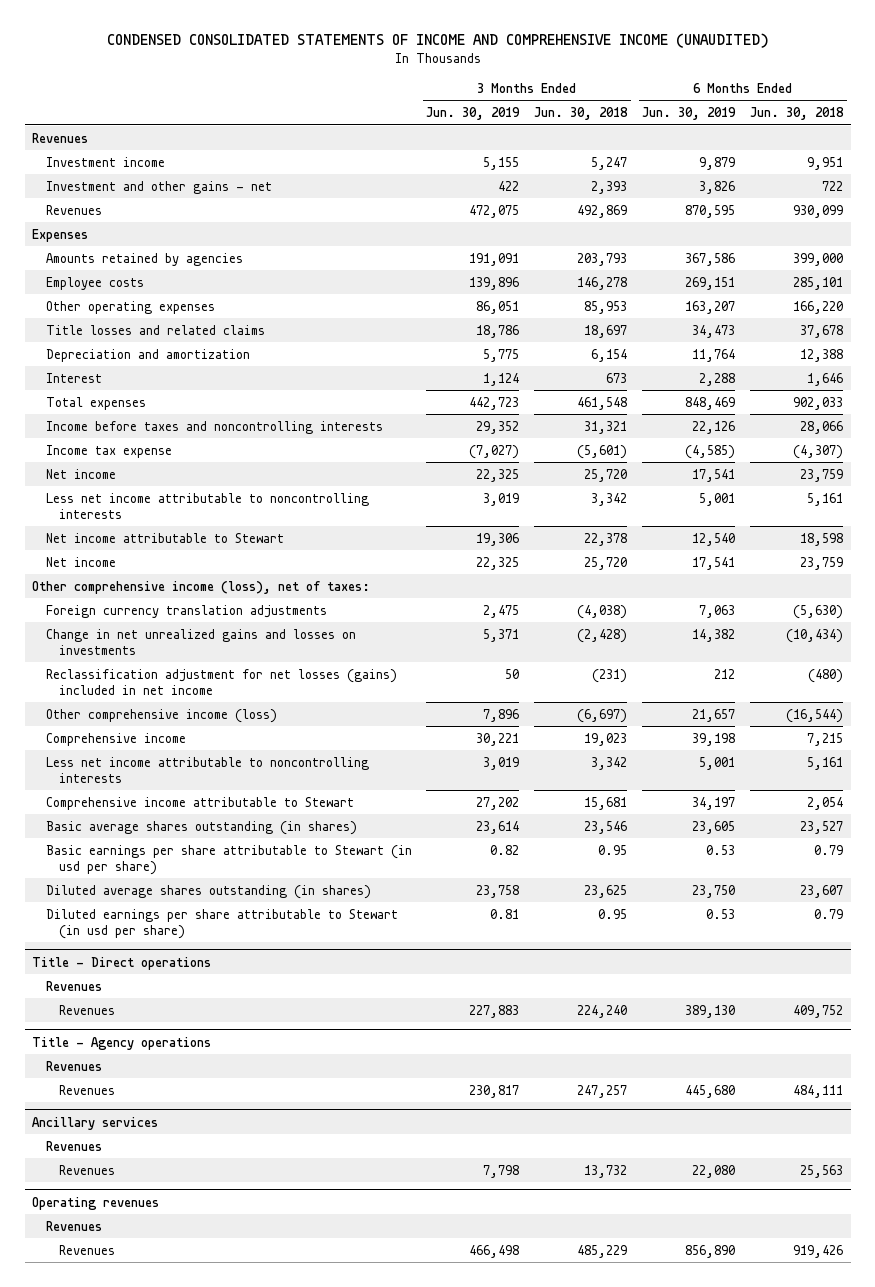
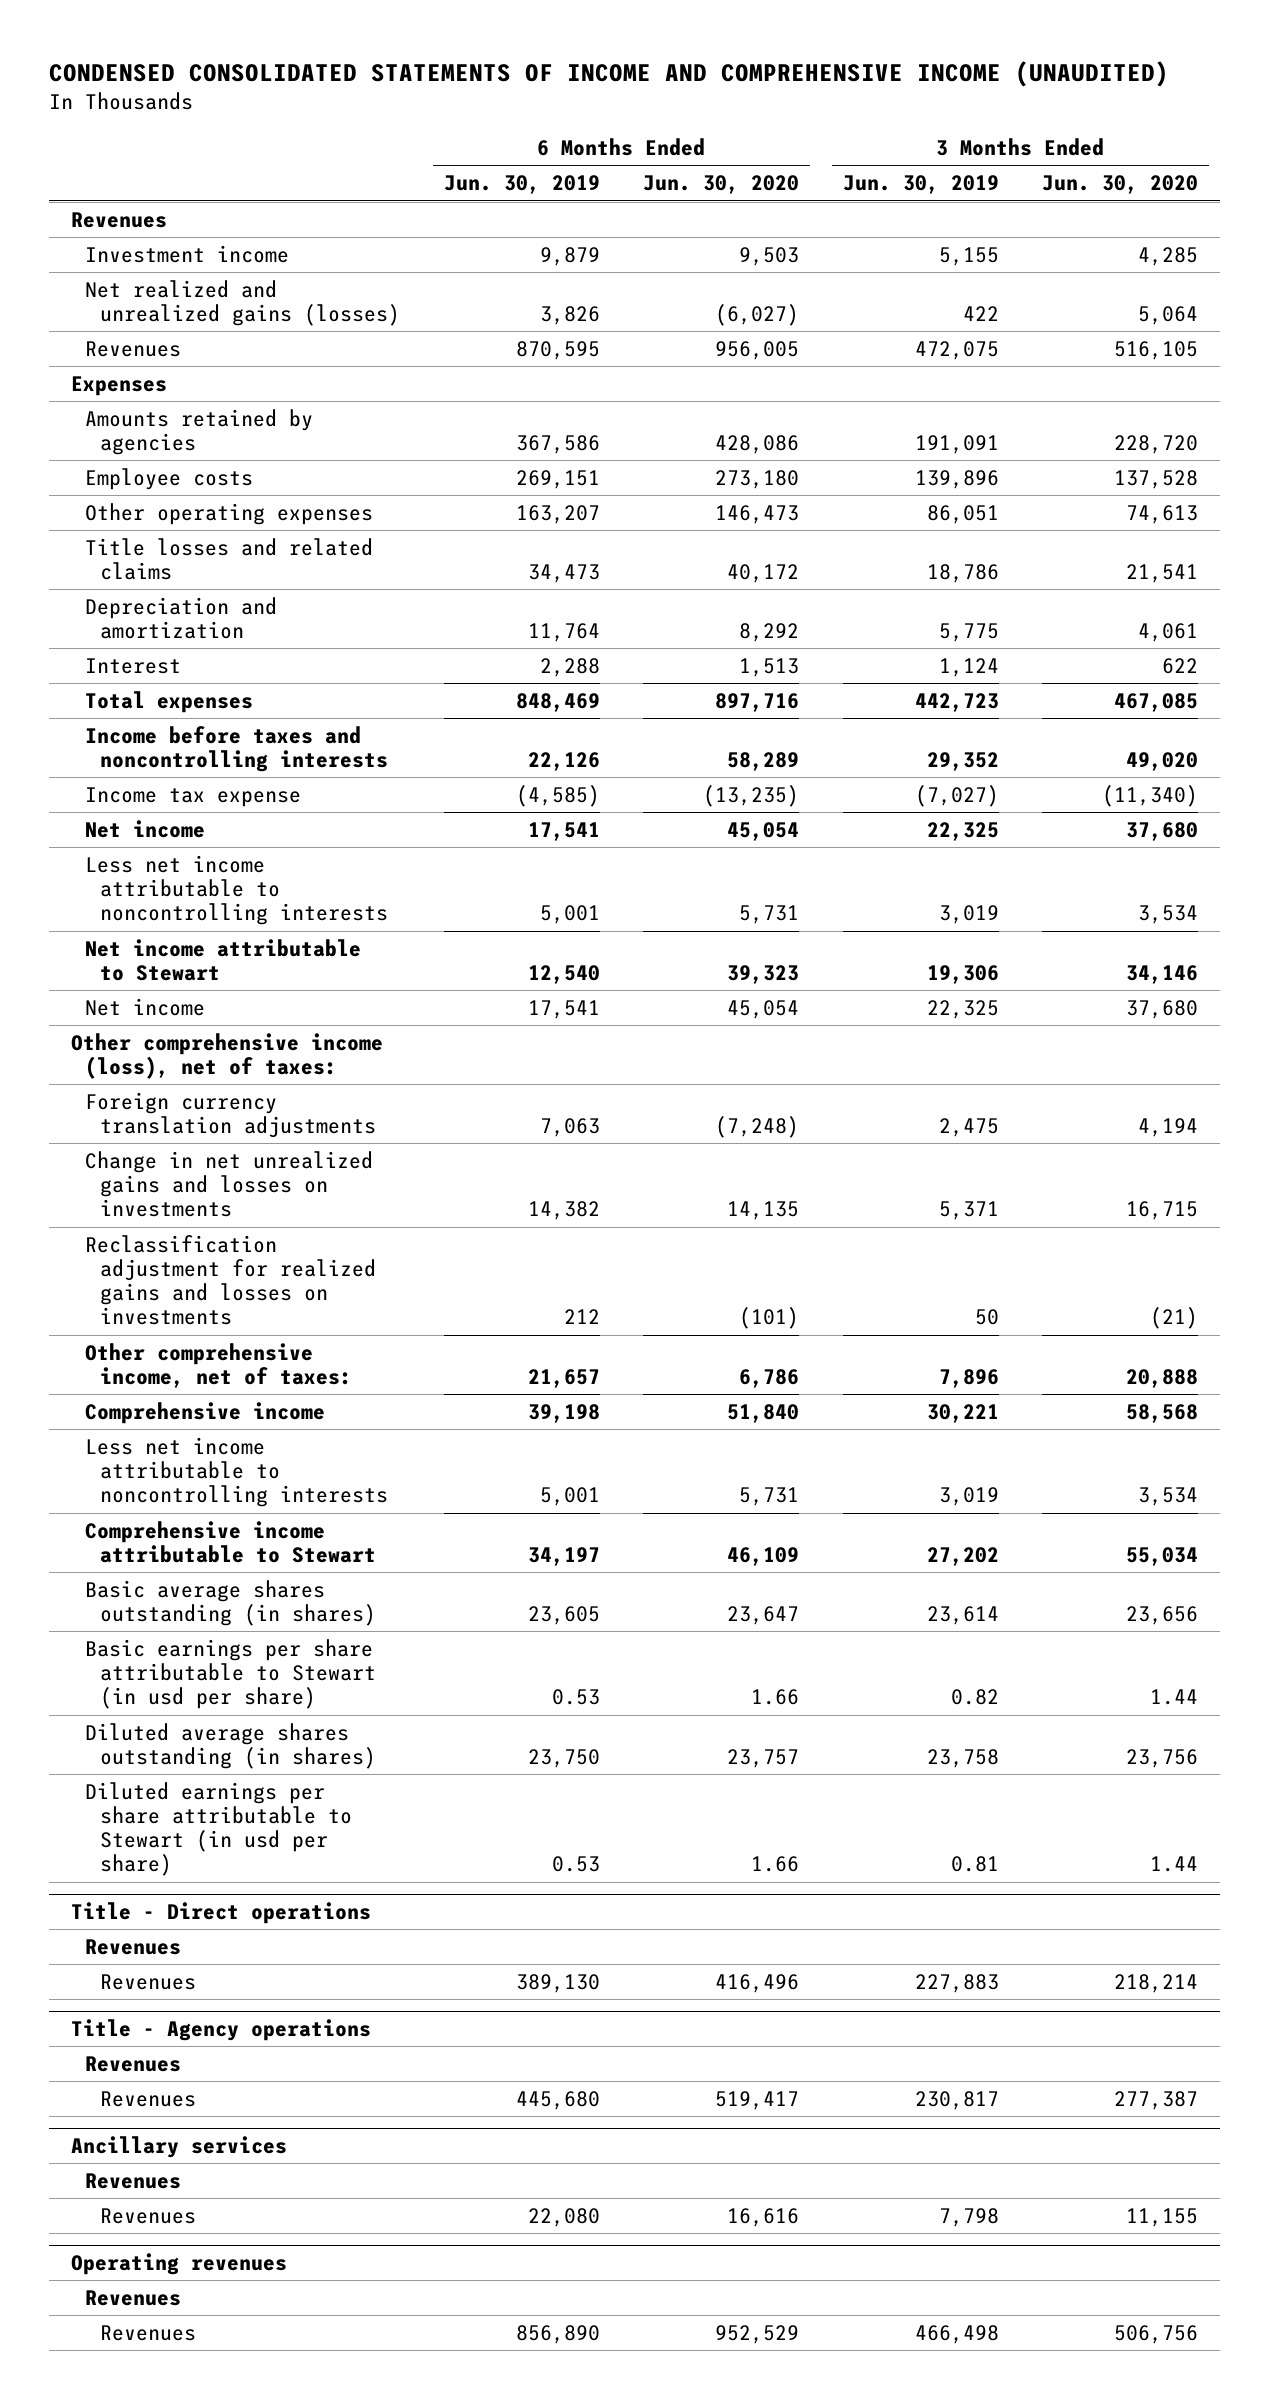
- | 3 Months Ended Jun. 30, 2019 | 3 Months Ended Jun. 30, 2018 | 6 Months Ended Jun. 30, 2019 | 6 Months Ended Jun. 30, 2018
+ | 6 Months Ended Jun. 30, 2019 | 6 Months Ended Jun. 30, 2020 | 3 Months Ended Jun. 30, 2019 | 3 Months Ended Jun. 30, 2020
- Investment and other gains - net | 422 | 2,393 | 3,826 | 722
+ Net realized and unrealized gains (losses) | 3,826 | (6,027) | 422 | 5,064
- Reclassification adjustment for net losses (gains) included in net income | 50 | (231) | 212 | (480)
- Other comprehensive income (loss) | 7,896 | (6,697) | 21,657 | (16,544)
+ Reclassification adjustment for realized gains and losses on investments | 212 | (101) | 50 | (21)
+ Other comprehensive income, net of taxes: | 21,657 | 6,786 | 7,896 | 20,888

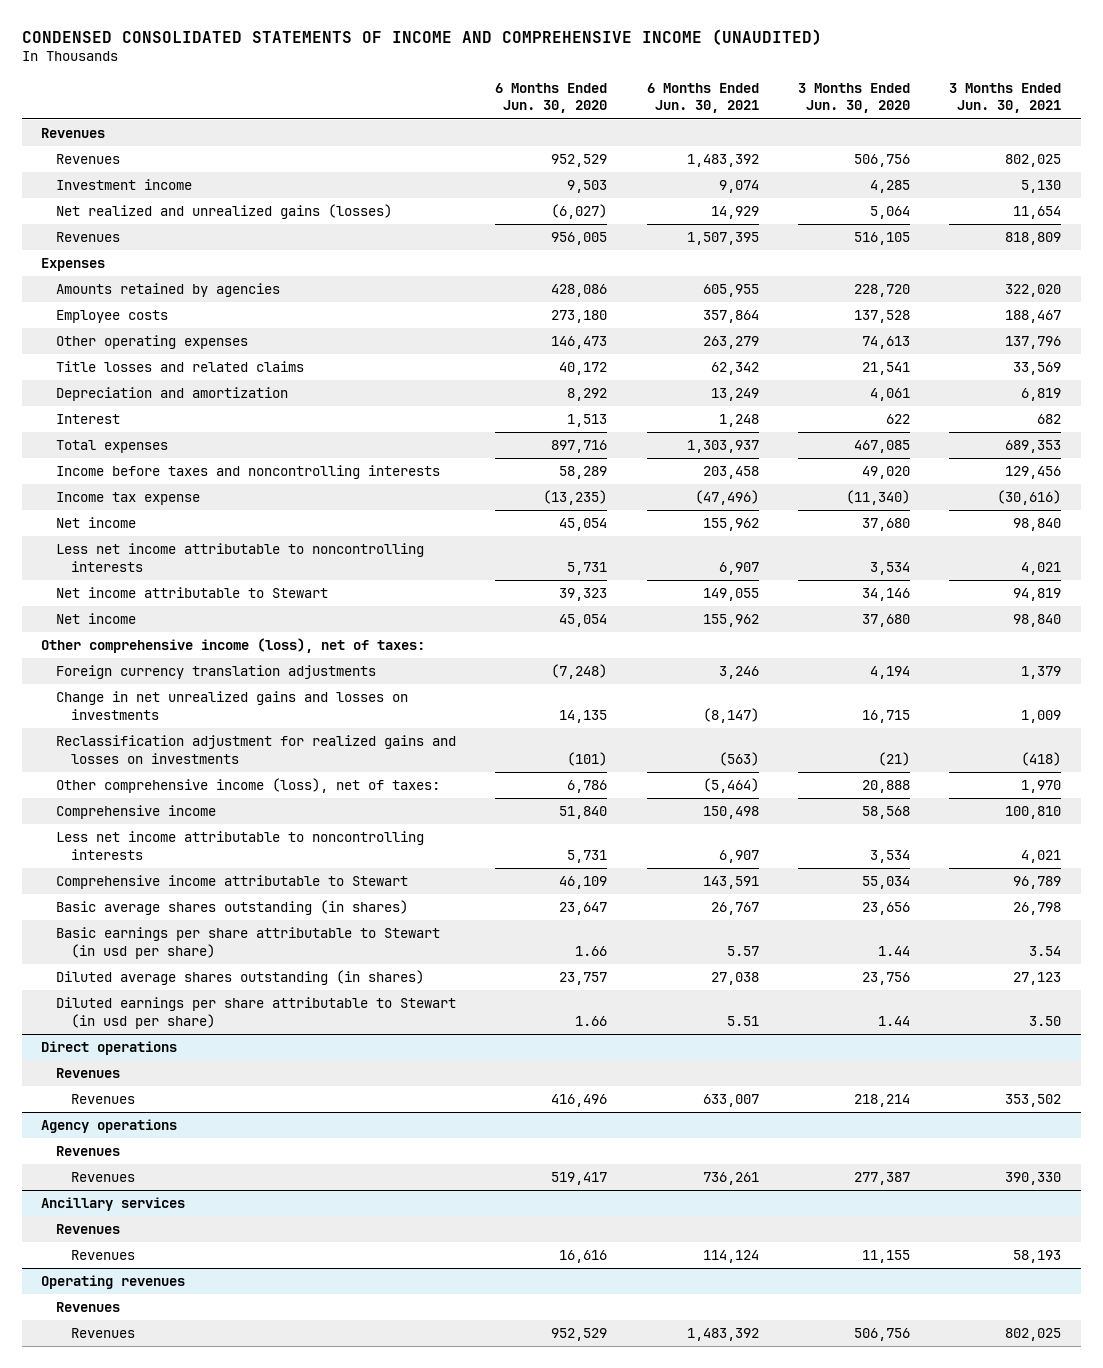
- | 6 Months Ended Jun. 30, 2019 | 6 Months Ended Jun. 30, 2020 | 3 Months Ended Jun. 30, 2019 | 3 Months Ended Jun. 30, 2020
+ | 6 Months Ended Jun. 30, 2020 | 6 Months Ended Jun. 30, 2021 | 3 Months Ended Jun. 30, 2020 | 3 Months Ended Jun. 30, 2021
+ Revenues | 952,529 | 1,483,392 | 506,756 | 802,025
- Other comprehensive income, net of taxes: | 21,657 | 6,786 | 7,896 | 20,888
+ Other comprehensive income (loss), net of taxes: | 6,786 | (5,464) | 20,888 | 1,970
- Title - Direct operations
+ Direct operations
- Title - Agency operations
+ Agency operations

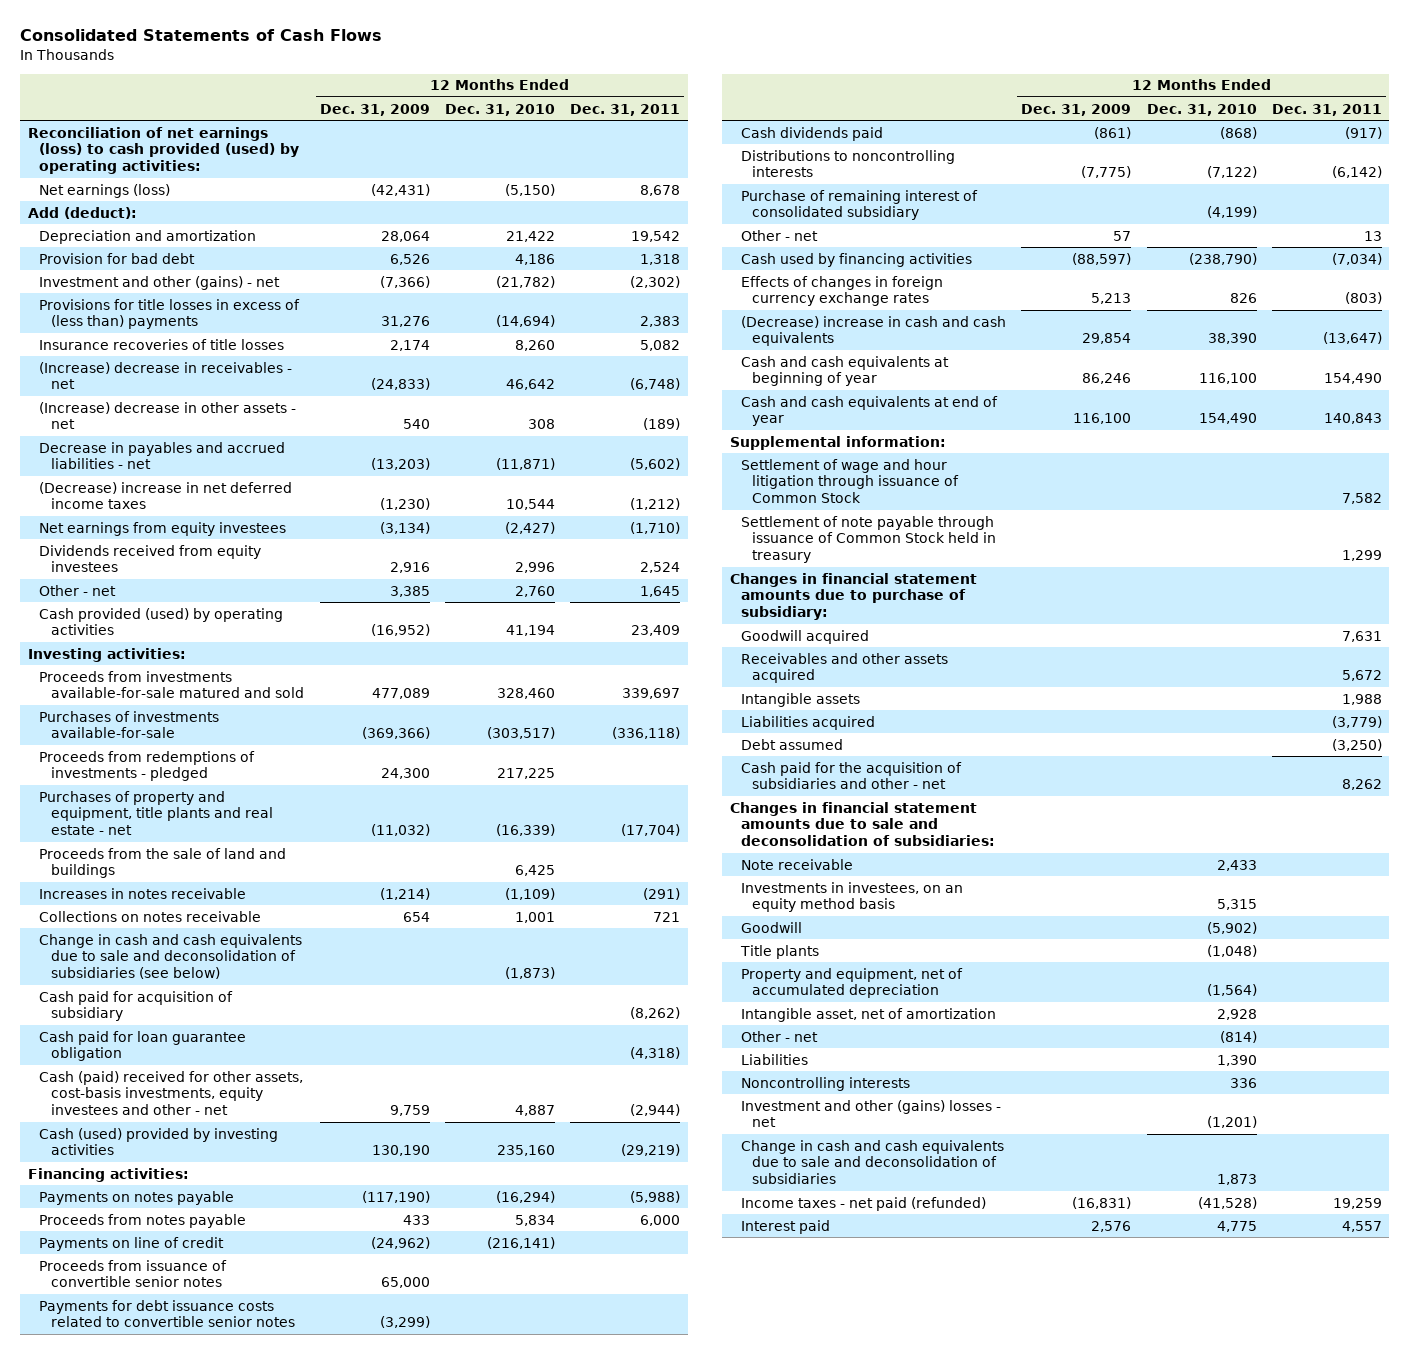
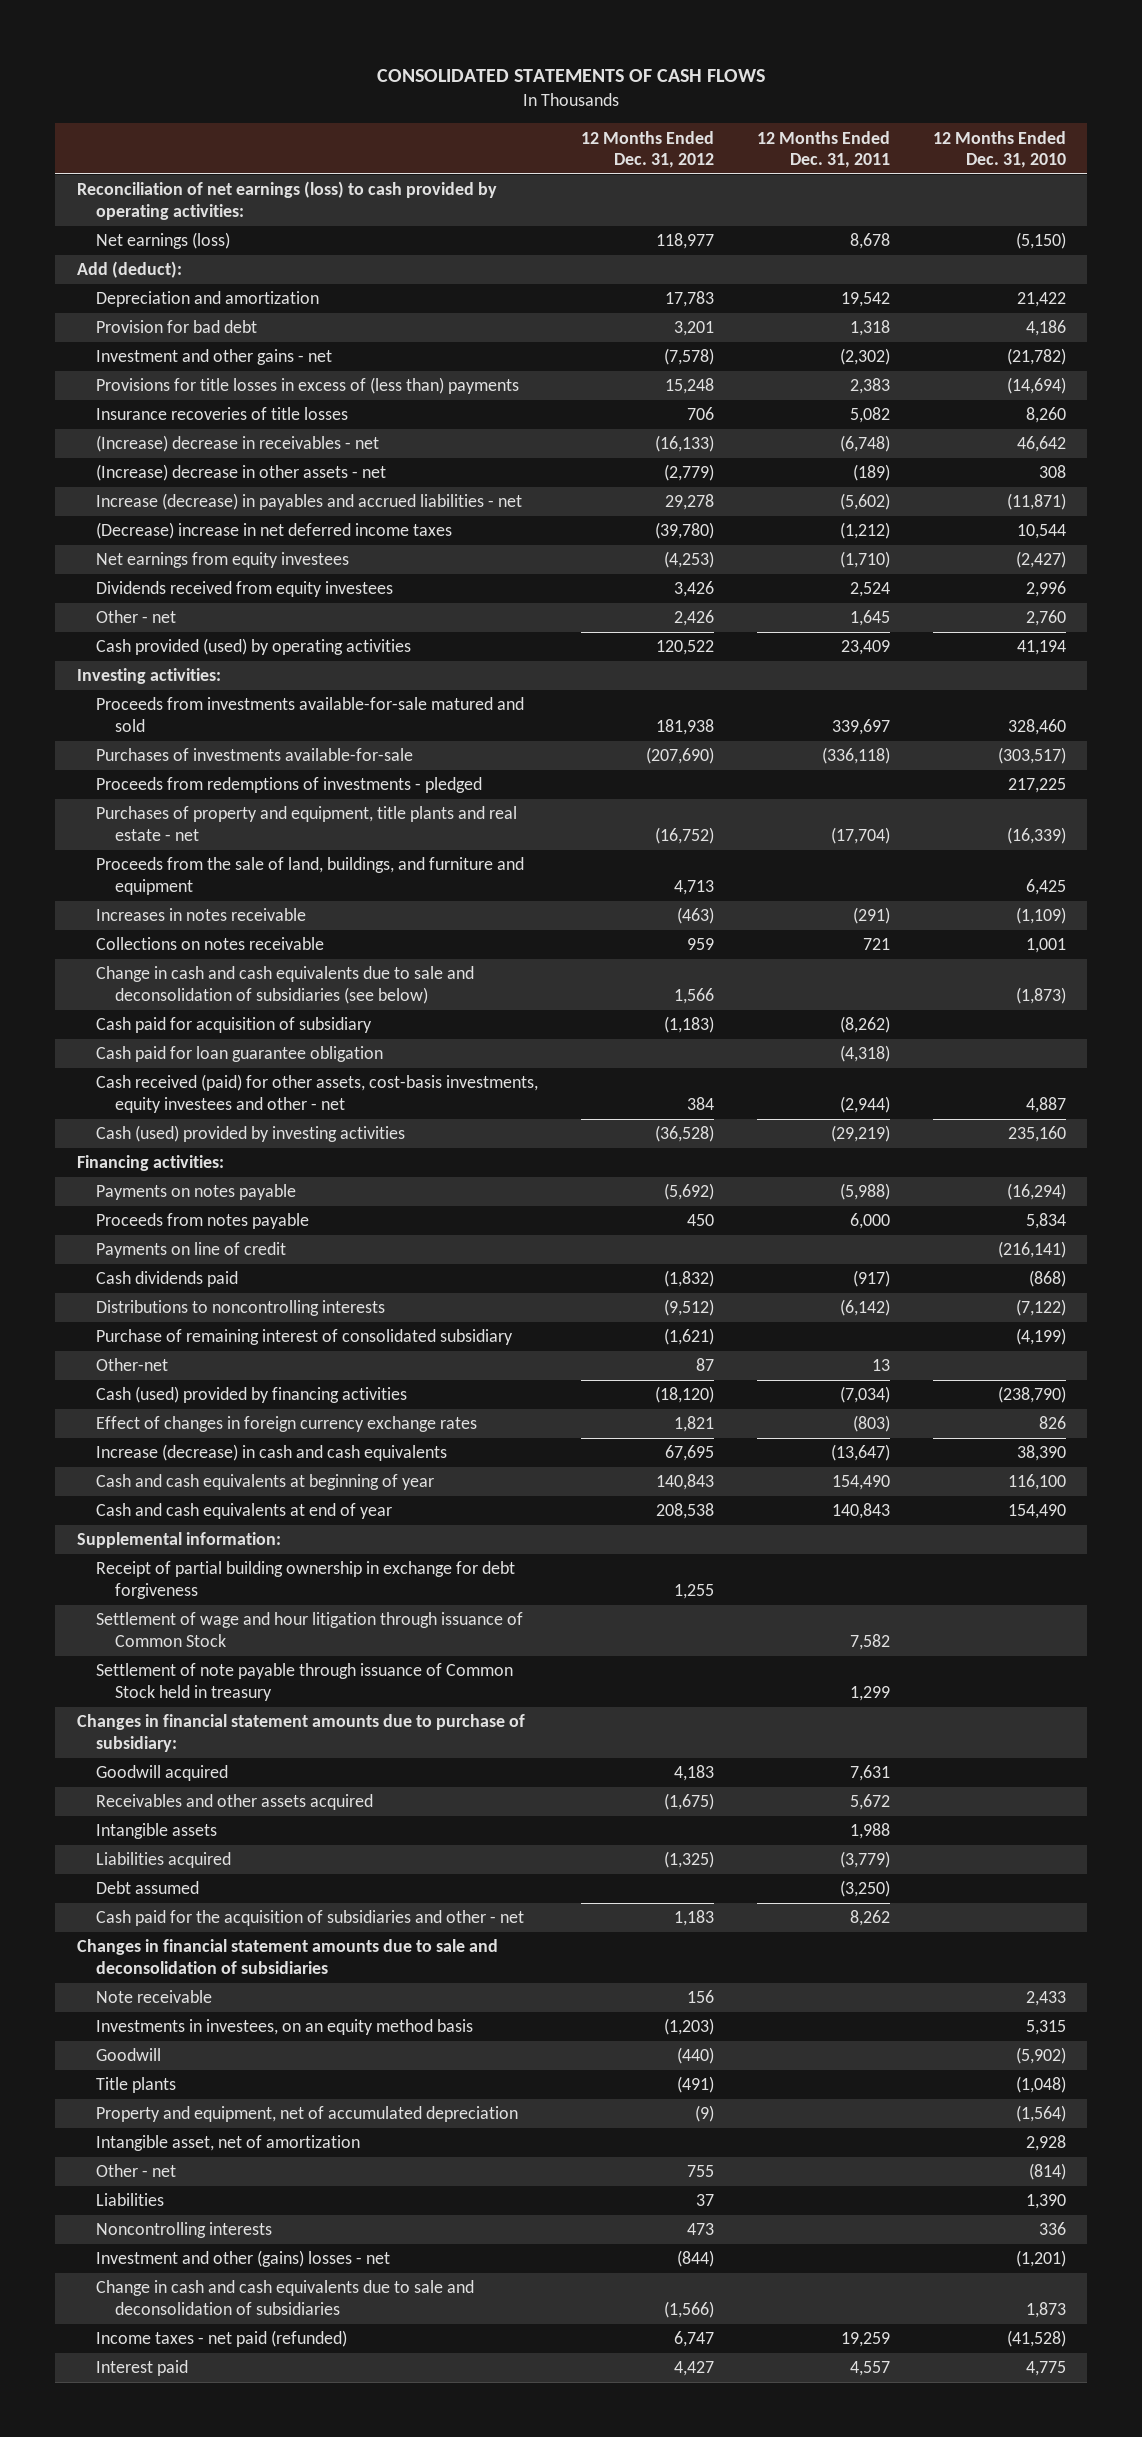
- Consolidated Statements of Cash Flows
+ CONSOLIDATED STATEMENTS OF CASH FLOWS
- | 12 Months Ended Dec. 31, 2009 | 12 Months Ended Dec. 31, 2010 | 12 Months Ended Dec. 31, 2011
+ | 12 Months Ended Dec. 31, 2012 | 12 Months Ended Dec. 31, 2011 | 12 Months Ended Dec. 31, 2010
- Reconciliation of net earnings (loss) to cash provided (used) by operating activities:
+ Reconciliation of net earnings (loss) to cash provided by operating activities:
- Investment and other (gains) - net | (7,366) | (21,782) | (2,302)
+ Investment and other gains - net | (7,578) | (2,302) | (21,782)
- Decrease in payables and accrued liabilities - net | (13,203) | (11,871) | (5,602)
+ Increase (decrease) in payables and accrued liabilities - net | 29,278 | (5,602) | (11,871)
- Proceeds from the sale of land and buildings | | 6,425 |
+ Proceeds from the sale of land, buildings, and furniture and equipment | 4,713 | | 6,425
- Cash (paid) received for other assets, cost-basis investments, equity investees and other - net | 9,759 | 4,887 | (2,944)
+ Cash received (paid) for other assets, cost-basis investments, equity investees and other - net | 384 | (2,944) | 4,887
- Proceeds from issuance of convertible senior notes | 65,000 | |
- Payments for debt issuance costs related to convertible senior notes | (3,299) | |
- Other - net | 57 | | 13
- Cash used by financing activities | (88,597) | (238,790) | (7,034)
- Effects of changes in foreign currency exchange rates | 5,213 | 826 | (803)
- (Decrease) increase in cash and cash equivalents | 29,854 | 38,390 | (13,647)
+ Other-net | 87 | 13 |
+ Cash (used) provided by financing activities | (18,120) | (7,034) | (238,790)
+ Effect of changes in foreign currency exchange rates | 1,821 | (803) | 826
+ Increase (decrease) in cash and cash equivalents | 67,695 | (13,647) | 38,390
+ Receipt of partial building ownership in exchange for debt forgiveness | 1,255 | |
- Changes in financial statement amounts due to sale and deconsolidation of subsidiaries:
+ Changes in financial statement amounts due to sale and deconsolidation of subsidiaries

